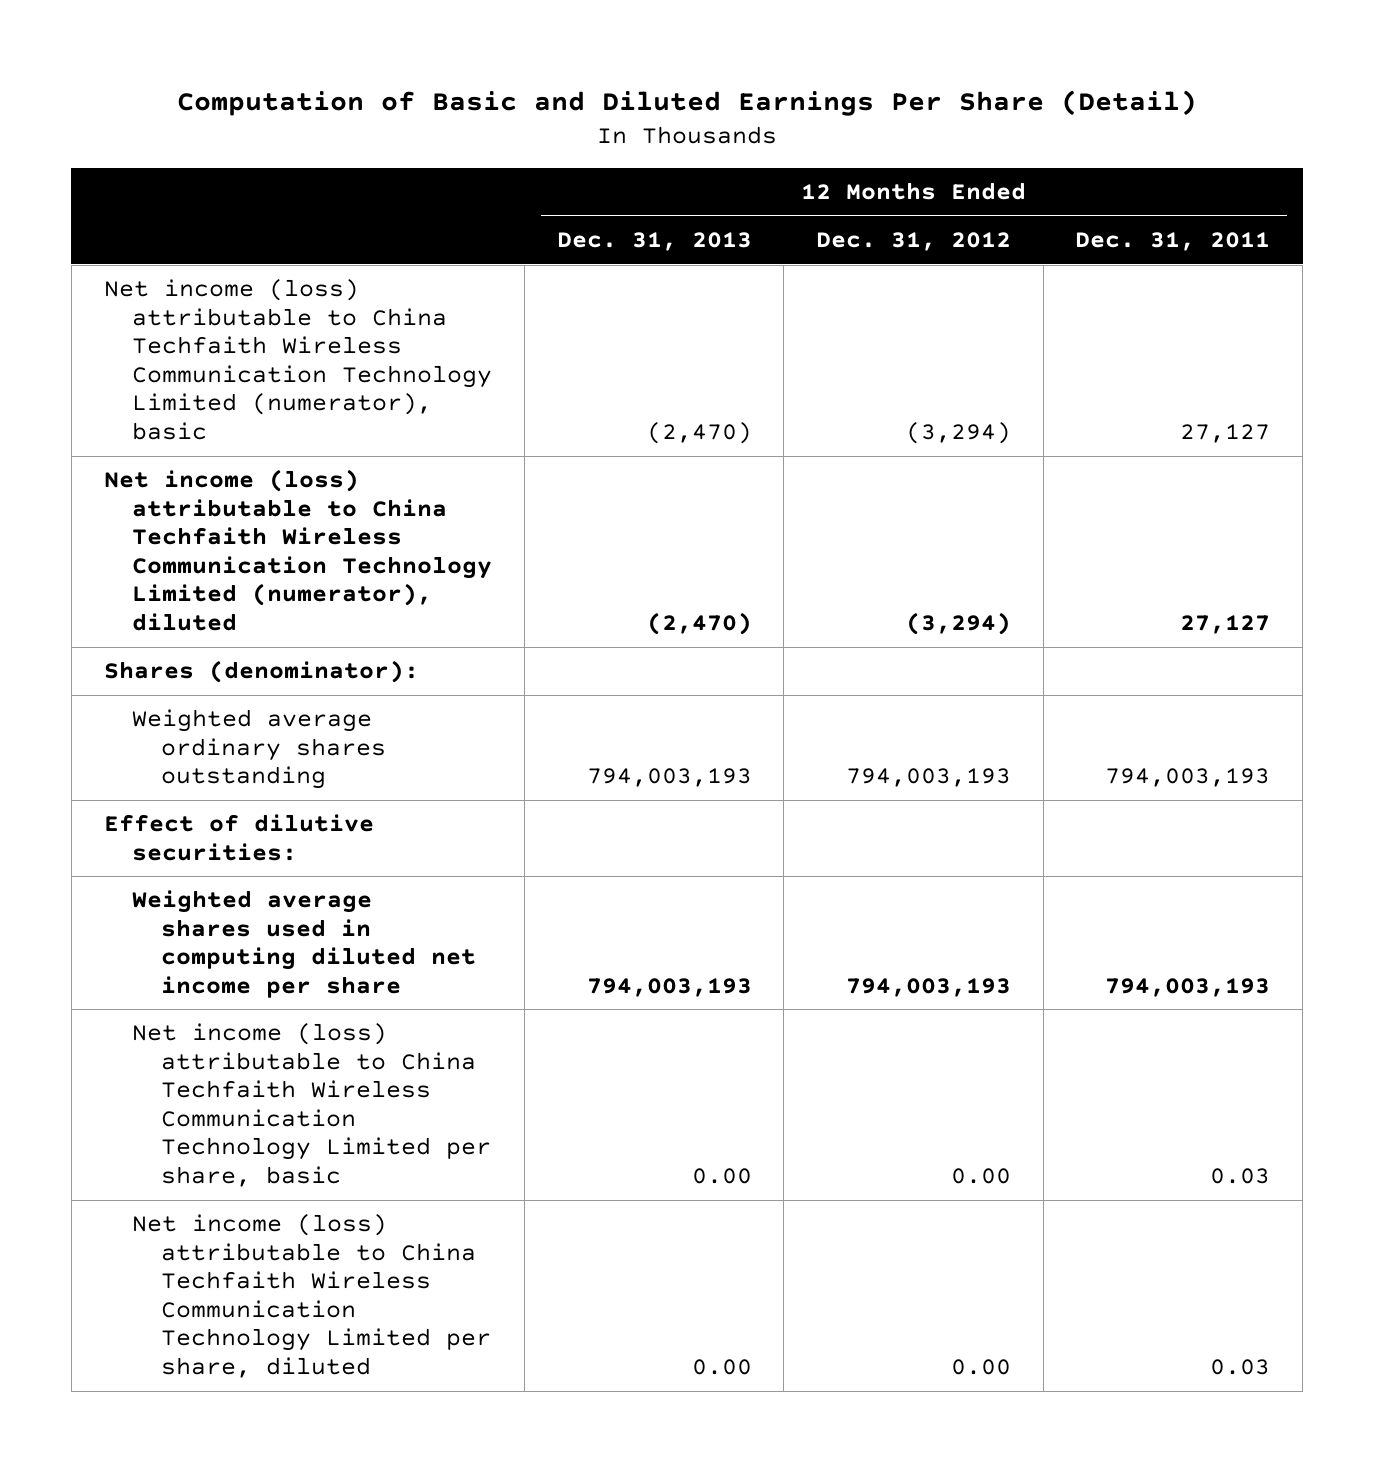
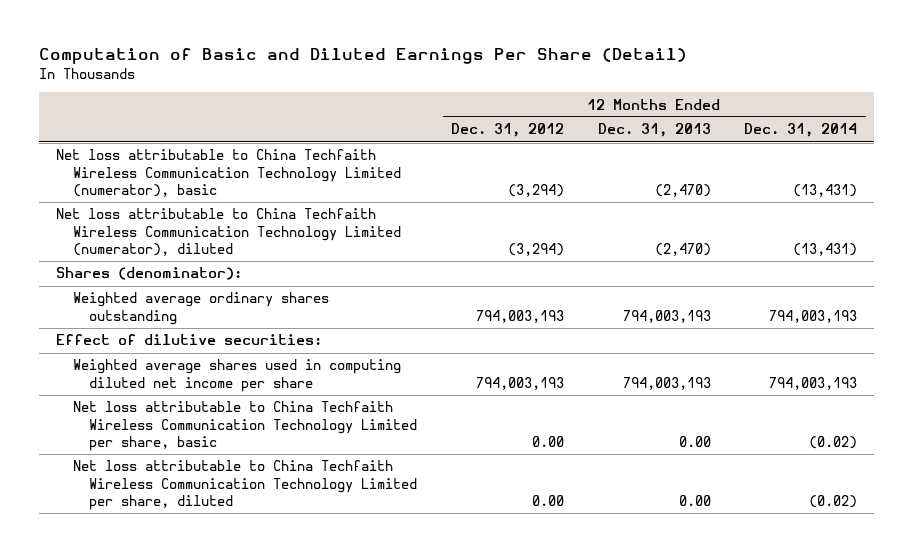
- | 12 Months Ended Dec. 31, 2013 | 12 Months Ended Dec. 31, 2012 | 12 Months Ended Dec. 31, 2011
+ | 12 Months Ended Dec. 31, 2012 | 12 Months Ended Dec. 31, 2013 | 12 Months Ended Dec. 31, 2014
- Net income (loss) attributable to China Techfaith Wireless Communication Technology Limited (numerator), basic | (2,470) | (3,294) | 27,127
- Net income (loss) attributable to China Techfaith Wireless Communication Technology Limited (numerator), diluted | (2,470) | (3,294) | 27,127
+ Net loss attributable to China Techfaith Wireless Communication Technology Limited (numerator), basic | (3,294) | (2,470) | (13,431)
+ Net loss attributable to China Techfaith Wireless Communication Technology Limited (numerator), diluted | (3,294) | (2,470) | (13,431)
- Net income (loss) attributable to China Techfaith Wireless Communication Technology Limited per share, basic | 0.00 | 0.00 | 0.03
- Net income (loss) attributable to China Techfaith Wireless Communication Technology Limited per share, diluted | 0.00 | 0.00 | 0.03
+ Net loss attributable to China Techfaith Wireless Communication Technology Limited per share, basic | 0.00 | 0.00 | (0.02)
+ Net loss attributable to China Techfaith Wireless Communication Technology Limited per share, diluted | 0.00 | 0.00 | (0.02)

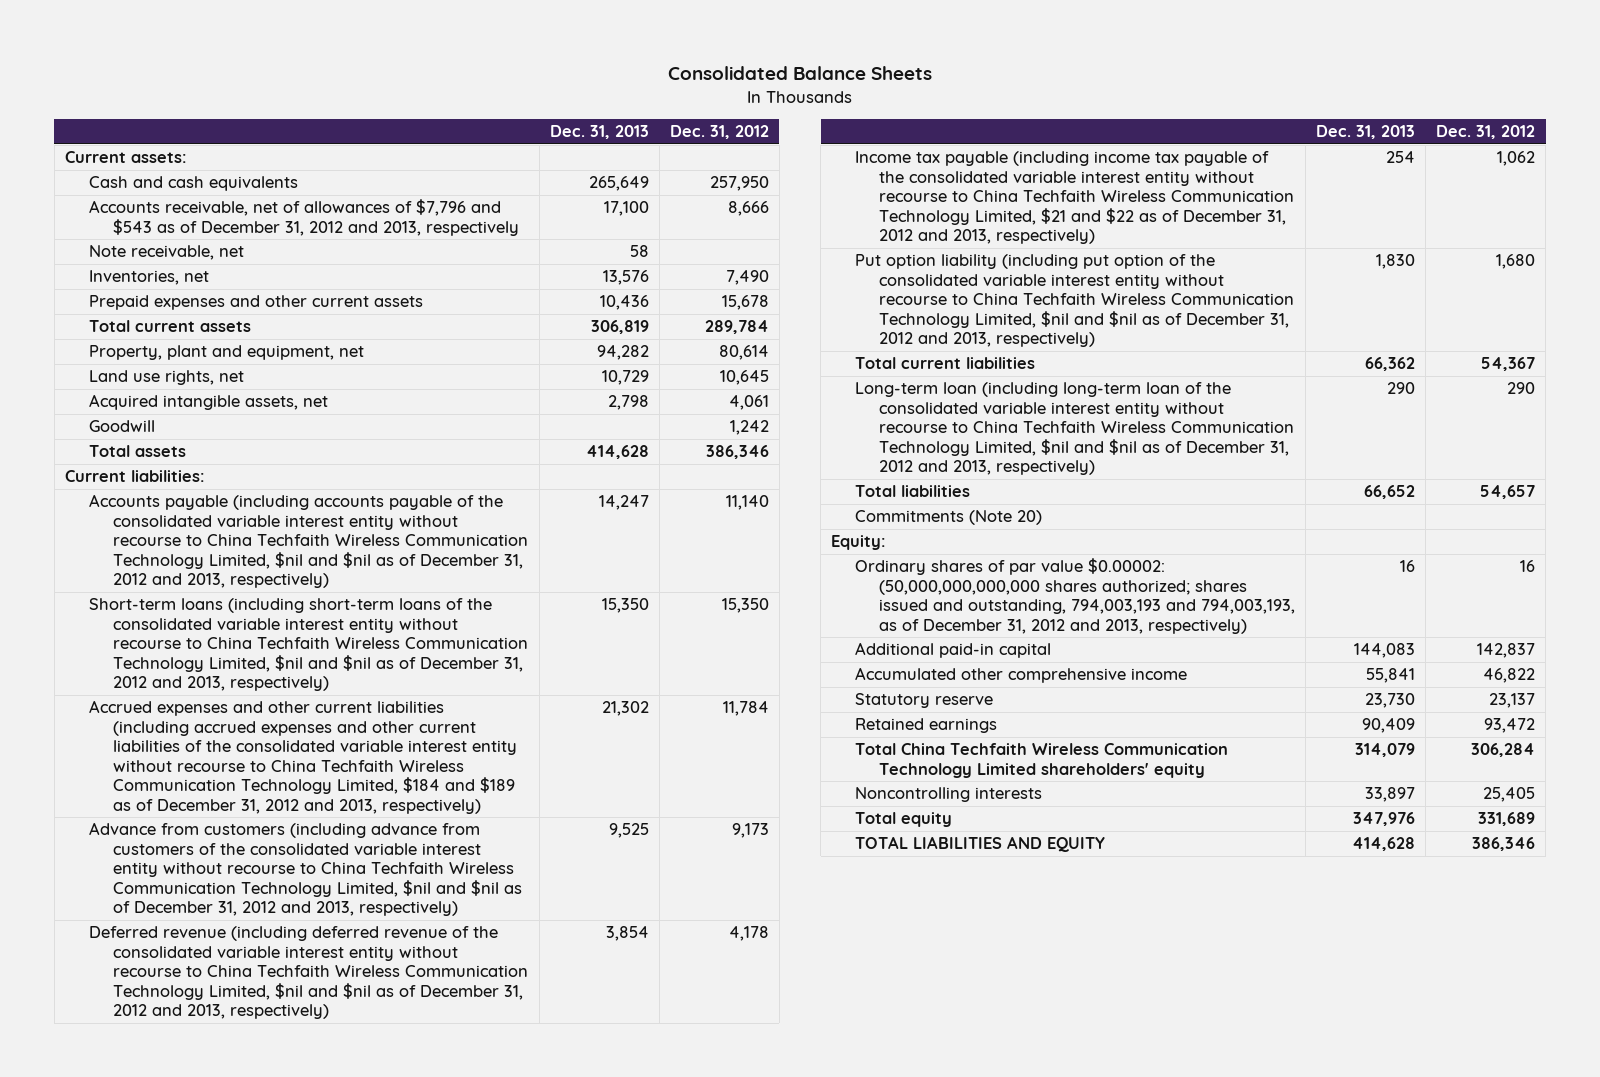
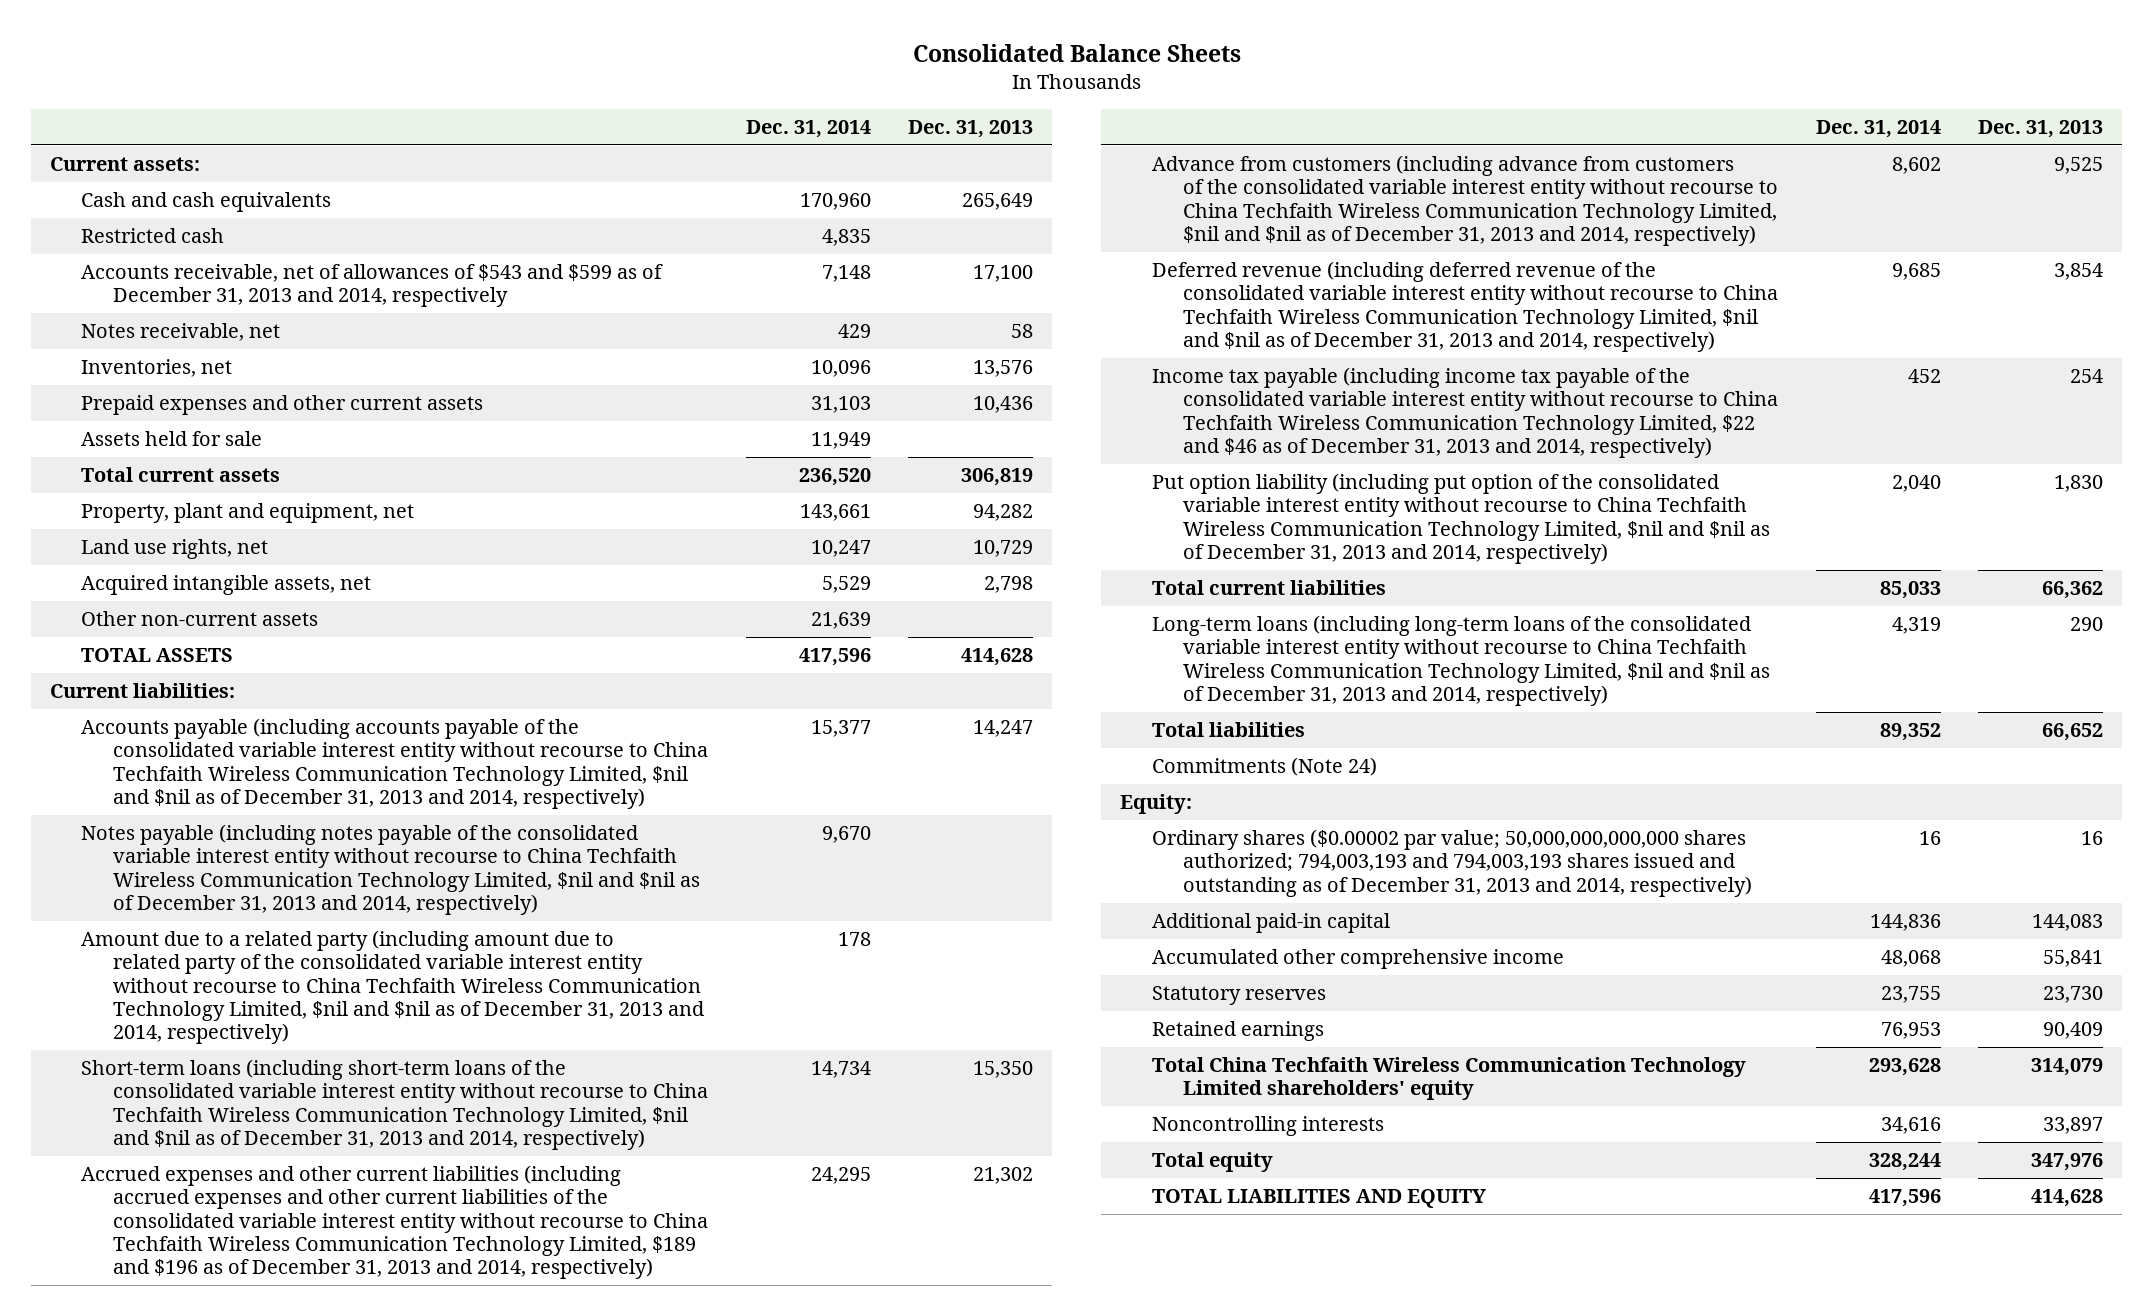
- | Dec. 31, 2013 | Dec. 31, 2012
+ | Dec. 31, 2014 | Dec. 31, 2013
- Accounts receivable, net of allowances of $7,796 and $543 as of December 31, 2012 and 2013, respectively | 17,100 | 8,666
- Note receivable, net | 58 |
+ Restricted cash | 4,835 |
+ Accounts receivable, net of allowances of $543 and $599 as of December 31, 2013 and 2014, respectively | 7,148 | 17,100
+ Notes receivable, net | 429 | 58
+ Assets held for sale | 11,949 |
- Goodwill | | 1,242
- Total assets | 414,628 | 386,346
+ Other non-current assets | 21,639 |
+ TOTAL ASSETS | 417,596 | 414,628
- Accounts payable (including accounts payable of the consolidated variable interest entity without recourse to China Techfaith Wireless Communication Technology Limited, $nil and $nil as of December 31, 2012 and 2013, respectively) | 14,247 | 11,140
- Short-term loans (including short-term loans of the consolidated variable interest entity without recourse to China Techfaith Wireless Communication Technology Limited, $nil and $nil as of December 31, 2012 and 2013, respectively) | 15,350 | 15,350
- Accrued expenses and other current liabilities (including accrued expenses and other current liabilities of the consolidated variable interest entity without recourse to China Techfaith Wireless Communication Technology Limited, $184 and $189 as of December 31, 2012 and 2013, respectively) | 21,302 | 11,784
- Advance from customers (including advance from customers of the consolidated variable interest entity without recourse to China Techfaith Wireless Communication Technology Limited, $nil and $nil as of December 31, 2012 and 2013, respectively) | 9,525 | 9,173
- Deferred revenue (including deferred revenue of the consolidated variable interest entity without recourse to China Techfaith Wireless Communication Technology Limited, $nil and $nil as of December 31, 2012 and 2013, respectively) | 3,854 | 4,178
- Income tax payable (including income tax payable of the consolidated variable interest entity without recourse to China Techfaith Wireless Communication Technology Limited, $21 and $22 as of December 31, 2012 and 2013, respectively) | 254 | 1,062
- Put option liability (including put option of the consolidated variable interest entity without recourse to China Techfaith Wireless Communication Technology Limited, $nil and $nil as of December 31, 2012 and 2013, respectively) | 1,830 | 1,680
+ Accounts payable (including accounts payable of the consolidated variable interest entity without recourse to China Techfaith Wireless Communication Technology Limited, $nil and $nil as of December 31, 2013 and 2014, respectively) | 15,377 | 14,247
+ Notes payable (including notes payable of the consolidated variable interest entity without recourse to China Techfaith Wireless Communication Technology Limited, $nil and $nil as of December 31, 2013 and 2014, respectively) | 9,670 |
+ Amount due to a related party (including amount due to related party of the consolidated variable interest entity without recourse to China Techfaith Wireless Communication Technology Limited, $nil and $nil as of December 31, 2013 and 2014, respectively) | 178 |
+ Short-term loans (including short-term loans of the consolidated variable interest entity without recourse to China Techfaith Wireless Communication Technology Limited, $nil and $nil as of December 31, 2013 and 2014, respectively) | 14,734 | 15,350
+ Accrued expenses and other current liabilities (including accrued expenses and other current liabilities of the consolidated variable interest entity without recourse to China Techfaith Wireless Communication Technology Limited, $189 and $196 as of December 31, 2013 and 2014, respectively) | 24,295 | 21,302
+ Advance from customers (including advance from customers of the consolidated variable interest entity without recourse to China Techfaith Wireless Communication Technology Limited, $nil and $nil as of December 31, 2013 and 2014, respectively) | 8,602 | 9,525
+ Deferred revenue (including deferred revenue of the consolidated variable interest entity without recourse to China Techfaith Wireless Communication Technology Limited, $nil and $nil as of December 31, 2013 and 2014, respectively) | 9,685 | 3,854
+ Income tax payable (including income tax payable of the consolidated variable interest entity without recourse to China Techfaith Wireless Communication Technology Limited, $22 and $46 as of December 31, 2013 and 2014, respectively) | 452 | 254
+ Put option liability (including put option of the consolidated variable interest entity without recourse to China Techfaith Wireless Communication Technology Limited, $nil and $nil as of December 31, 2013 and 2014, respectively) | 2,040 | 1,830
- Long-term loan (including long-term loan of the consolidated variable interest entity without recourse to China Techfaith Wireless Communication Technology Limited, $nil and $nil as of December 31, 2012 and 2013, respectively) | 290 | 290
+ Long-term loans (including long-term loans of the consolidated variable interest entity without recourse to China Techfaith Wireless Communication Technology Limited, $nil and $nil as of December 31, 2013 and 2014, respectively) | 4,319 | 290
- Commitments (Note 20)
+ Commitments (Note 24)
- Ordinary shares of par value $0.00002: (50,000,000,000,000 shares authorized; shares issued and outstanding, 794,003,193 and 794,003,193, as of December 31, 2012 and 2013, respectively) | 16 | 16
+ Ordinary shares ($0.00002 par value; 50,000,000,000,000 shares authorized; 794,003,193 and 794,003,193 shares issued and outstanding as of December 31, 2013 and 2014, respectively) | 16 | 16
- Statutory reserve | 23,730 | 23,137
+ Statutory reserves | 23,755 | 23,730

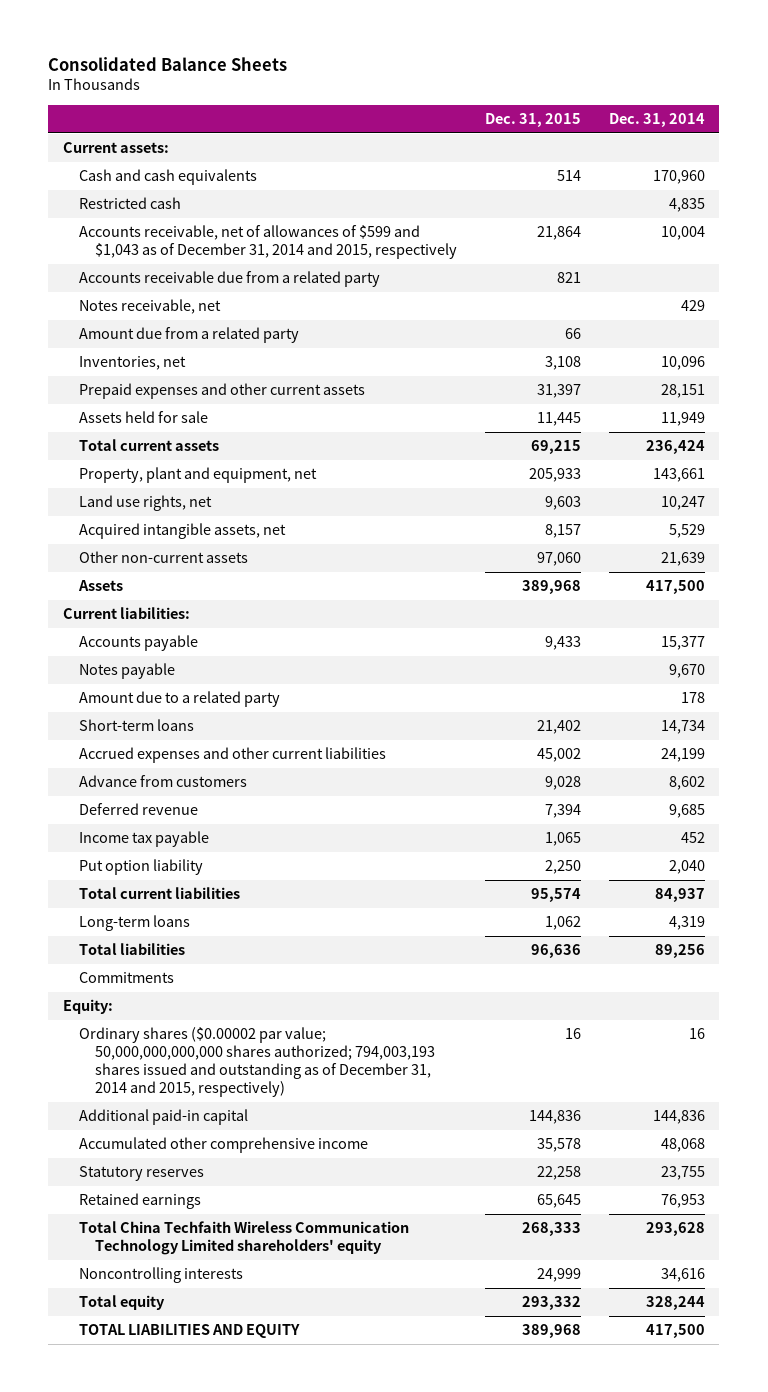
- | Dec. 31, 2014 | Dec. 31, 2013
+ | Dec. 31, 2015 | Dec. 31, 2014
- Accounts receivable, net of allowances of $543 and $599 as of December 31, 2013 and 2014, respectively | 7,148 | 17,100
+ Accounts receivable, net of allowances of $599 and $1,043 as of December 31, 2014 and 2015, respectively | 21,864 | 10,004
+ Accounts receivable due from a related party | 821 |
+ Amount due from a related party | 66 |
- Prepaid expenses and other current assets | 31,103 | 10,436
+ Prepaid expenses and other current assets | 31,397 | 28,151
- Total current assets | 236,520 | 306,819
+ Total current assets | 69,215 | 236,424
- TOTAL ASSETS | 417,596 | 414,628
+ Assets | 389,968 | 417,500
- Accounts payable (including accounts payable of the consolidated variable interest entity without recourse to China Techfaith Wireless Communication Technology Limited, $nil and $nil as of December 31, 2013 and 2014, respectively) | 15,377 | 14,247
- Notes payable (including notes payable of the consolidated variable interest entity without recourse to China Techfaith Wireless Communication Technology Limited, $nil and $nil as of December 31, 2013 and 2014, respectively) | 9,670 |
- Amount due to a related party (including amount due to related party of the consolidated variable interest entity without recourse to China Techfaith Wireless Communication Technology Limited, $nil and $nil as of December 31, 2013 and 2014, respectively) | 178 |
- Short-term loans (including short-term loans of the consolidated variable interest entity without recourse to China Techfaith Wireless Communication Technology Limited, $nil and $nil as of December 31, 2013 and 2014, respectively) | 14,734 | 15,350
- Accrued expenses and other current liabilities (including accrued expenses and other current liabilities of the consolidated variable interest entity without recourse to China Techfaith Wireless Communication Technology Limited, $189 and $196 as of December 31, 2013 and 2014, respectively) | 24,295 | 21,302
- Advance from customers (including advance from customers of the consolidated variable interest entity without recourse to China Techfaith Wireless Communication Technology Limited, $nil and $nil as of December 31, 2013 and 2014, respectively) | 8,602 | 9,525
- Deferred revenue (including deferred revenue of the consolidated variable interest entity without recourse to China Techfaith Wireless Communication Technology Limited, $nil and $nil as of December 31, 2013 and 2014, respectively) | 9,685 | 3,854
- Income tax payable (including income tax payable of the consolidated variable interest entity without recourse to China Techfaith Wireless Communication Technology Limited, $22 and $46 as of December 31, 2013 and 2014, respectively) | 452 | 254
- Put option liability (including put option of the consolidated variable interest entity without recourse to China Techfaith Wireless Communication Technology Limited, $nil and $nil as of December 31, 2013 and 2014, respectively) | 2,040 | 1,830
- Total current liabilities | 85,033 | 66,362
- Long-term loans (including long-term loans of the consolidated variable interest entity without recourse to China Techfaith Wireless Communication Technology Limited, $nil and $nil as of December 31, 2013 and 2014, respectively) | 4,319 | 290
- Total liabilities | 89,352 | 66,652
- Commitments (Note 24)
+ Accounts payable | 9,433 | 15,377
+ Notes payable | | 9,670
+ Amount due to a related party | | 178
+ Short-term loans | 21,402 | 14,734
+ Accrued expenses and other current liabilities | 45,002 | 24,199
+ Advance from customers | 9,028 | 8,602
+ Deferred revenue | 7,394 | 9,685
+ Income tax payable | 1,065 | 452
+ Put option liability | 2,250 | 2,040
+ Total current liabilities | 95,574 | 84,937
+ Long-term loans | 1,062 | 4,319
+ Total liabilities | 96,636 | 89,256
+ Commitments
- Ordinary shares ($0.00002 par value; 50,000,000,000,000 shares authorized; 794,003,193 and 794,003,193 shares issued and outstanding as of December 31, 2013 and 2014, respectively) | 16 | 16
+ Ordinary shares ($0.00002 par value; 50,000,000,000,000 shares authorized; 794,003,193 shares issued and outstanding as of December 31, 2014 and 2015, respectively) | 16 | 16
- TOTAL LIABILITIES AND EQUITY | 417,596 | 414,628
+ TOTAL LIABILITIES AND EQUITY | 389,968 | 417,500

